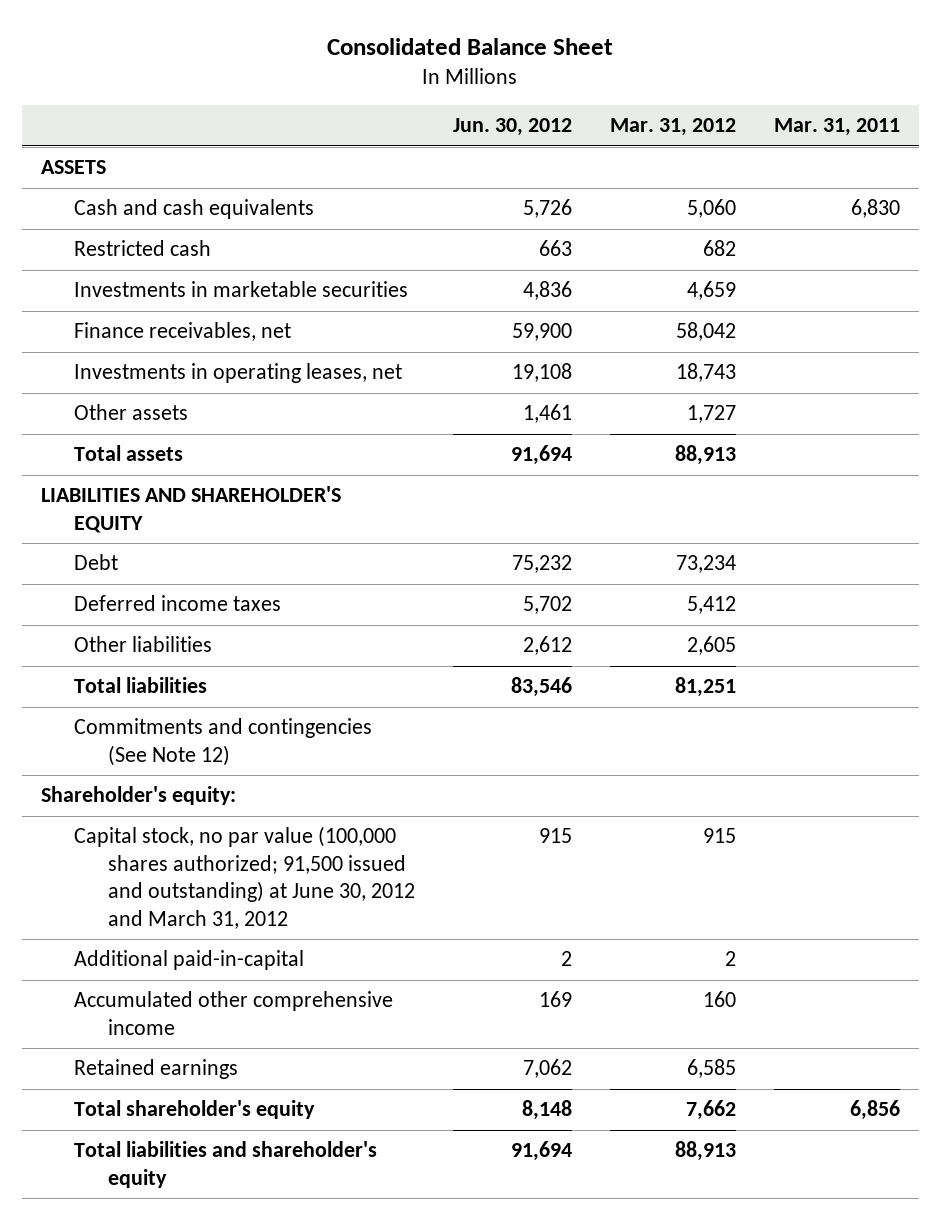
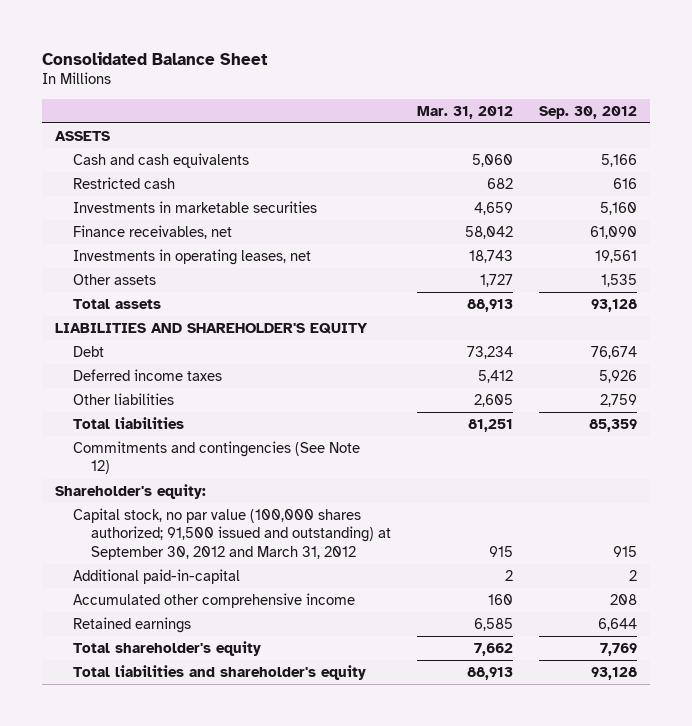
- | Jun. 30, 2012 | Mar. 31, 2012 | Mar. 31, 2011
+ | Mar. 31, 2012 | Sep. 30, 2012
- Capital stock, no par value (100,000 shares authorized; 91,500 issued and outstanding) at June 30, 2012 and March 31, 2012 | 915 | 915 |
+ Capital stock, no par value (100,000 shares authorized; 91,500 issued and outstanding) at September 30, 2012 and March 31, 2012 | 915 | 915

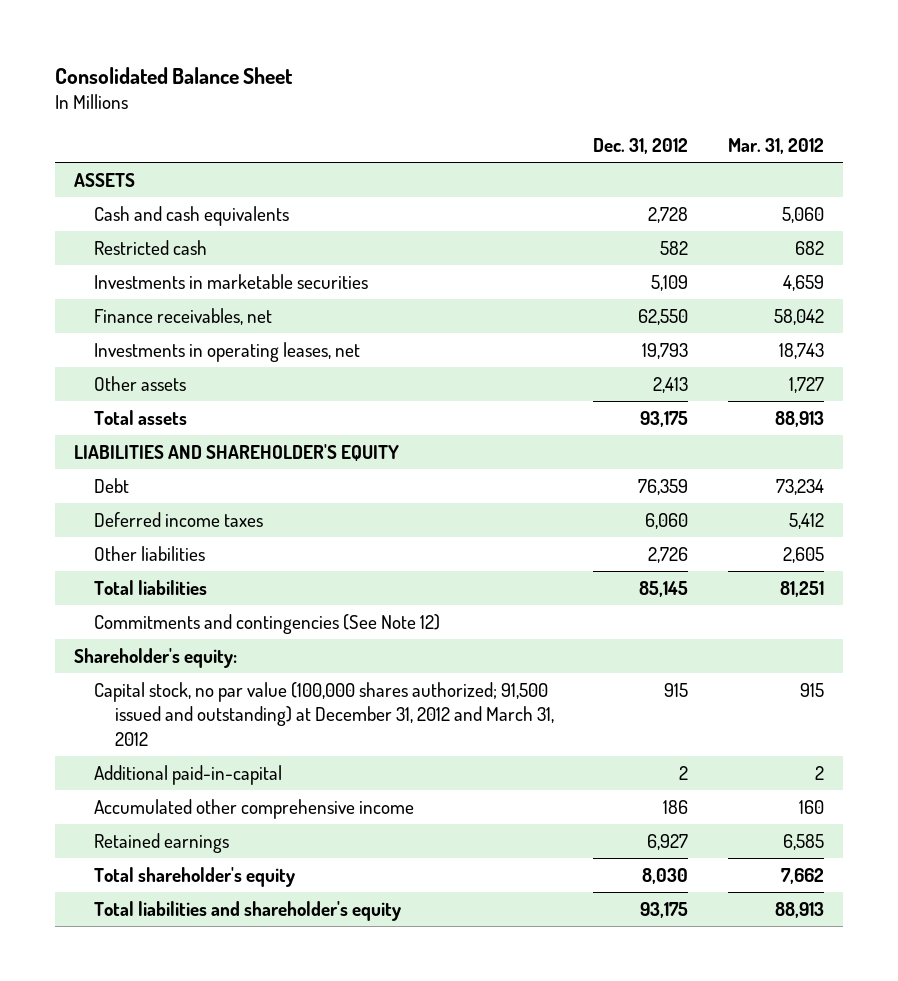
- | Mar. 31, 2012 | Sep. 30, 2012
+ | Dec. 31, 2012 | Mar. 31, 2012
- Capital stock, no par value (100,000 shares authorized; 91,500 issued and outstanding) at September 30, 2012 and March 31, 2012 | 915 | 915
+ Capital stock, no par value (100,000 shares authorized; 91,500 issued and outstanding) at December 31, 2012 and March 31, 2012 | 915 | 915

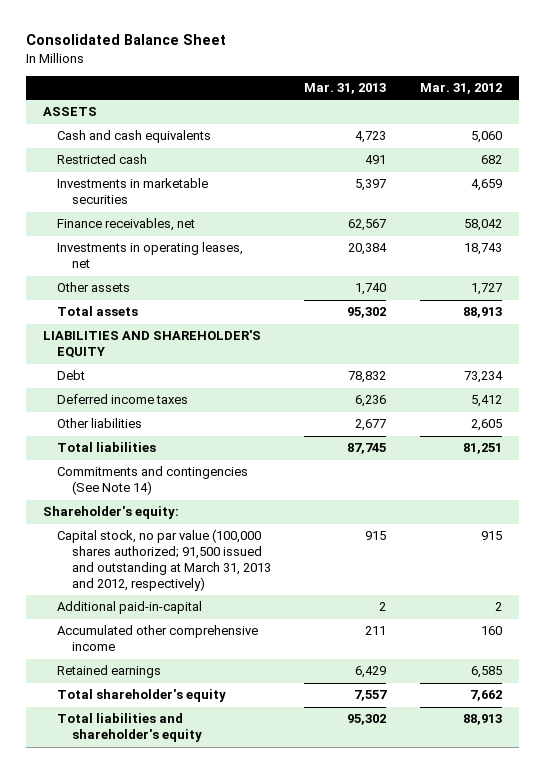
- | Dec. 31, 2012 | Mar. 31, 2012
+ | Mar. 31, 2013 | Mar. 31, 2012
- Commitments and contingencies (See Note 12)
+ Commitments and contingencies (See Note 14)
- Capital stock, no par value (100,000 shares authorized; 91,500 issued and outstanding) at December 31, 2012 and March 31, 2012 | 915 | 915
+ Capital stock, no par value (100,000 shares authorized; 91,500 issued and outstanding at March 31, 2013 and 2012, respectively) | 915 | 915

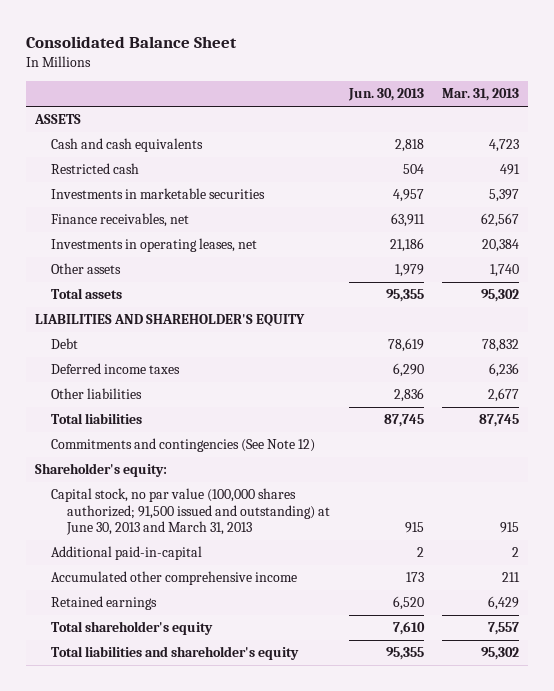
- | Mar. 31, 2013 | Mar. 31, 2012
+ | Jun. 30, 2013 | Mar. 31, 2013
- Commitments and contingencies (See Note 14)
+ Commitments and contingencies (See Note 12)
- Capital stock, no par value (100,000 shares authorized; 91,500 issued and outstanding at March 31, 2013 and 2012, respectively) | 915 | 915
+ Capital stock, no par value (100,000 shares authorized; 91,500 issued and outstanding) at June 30, 2013 and March 31, 2013 | 915 | 915

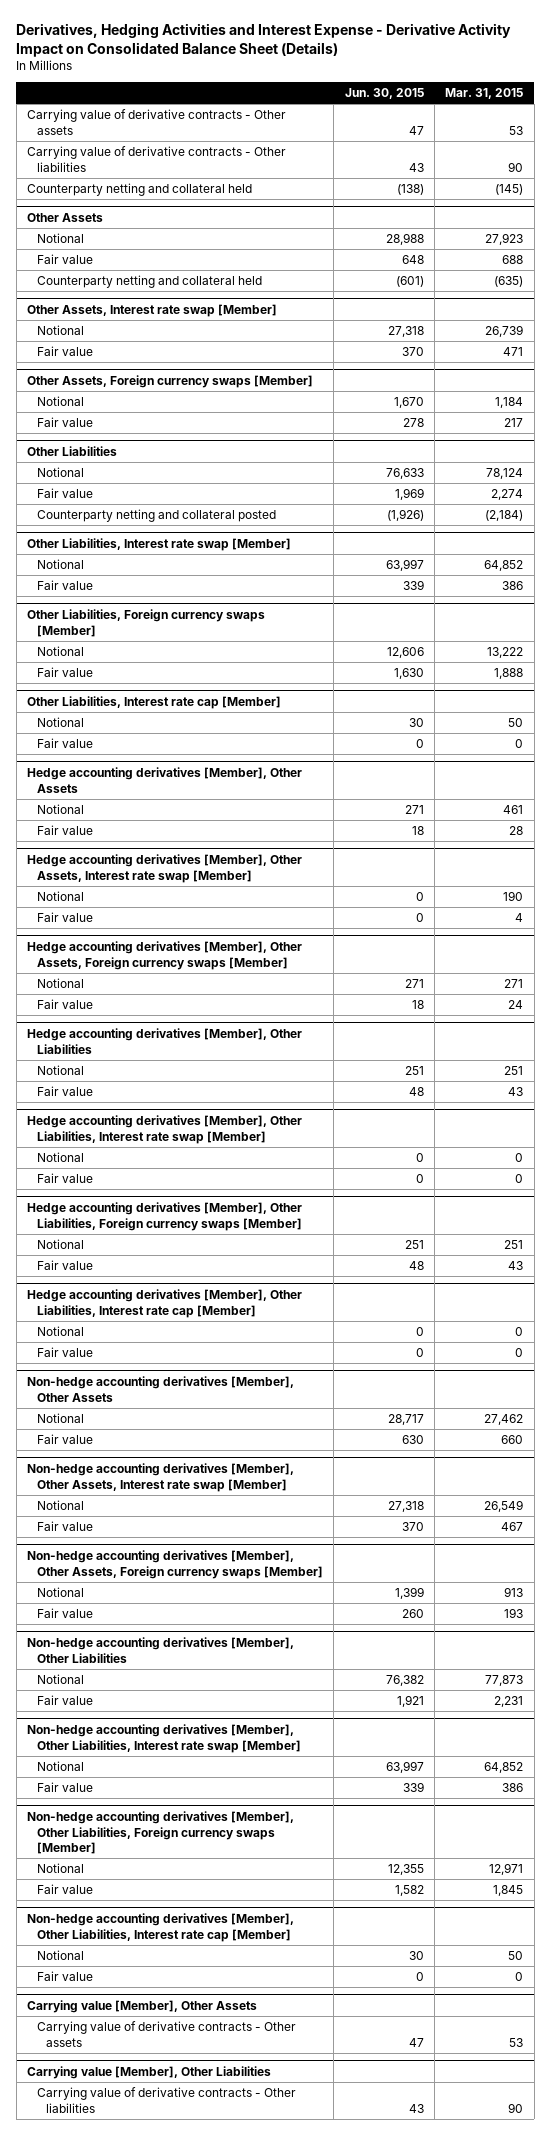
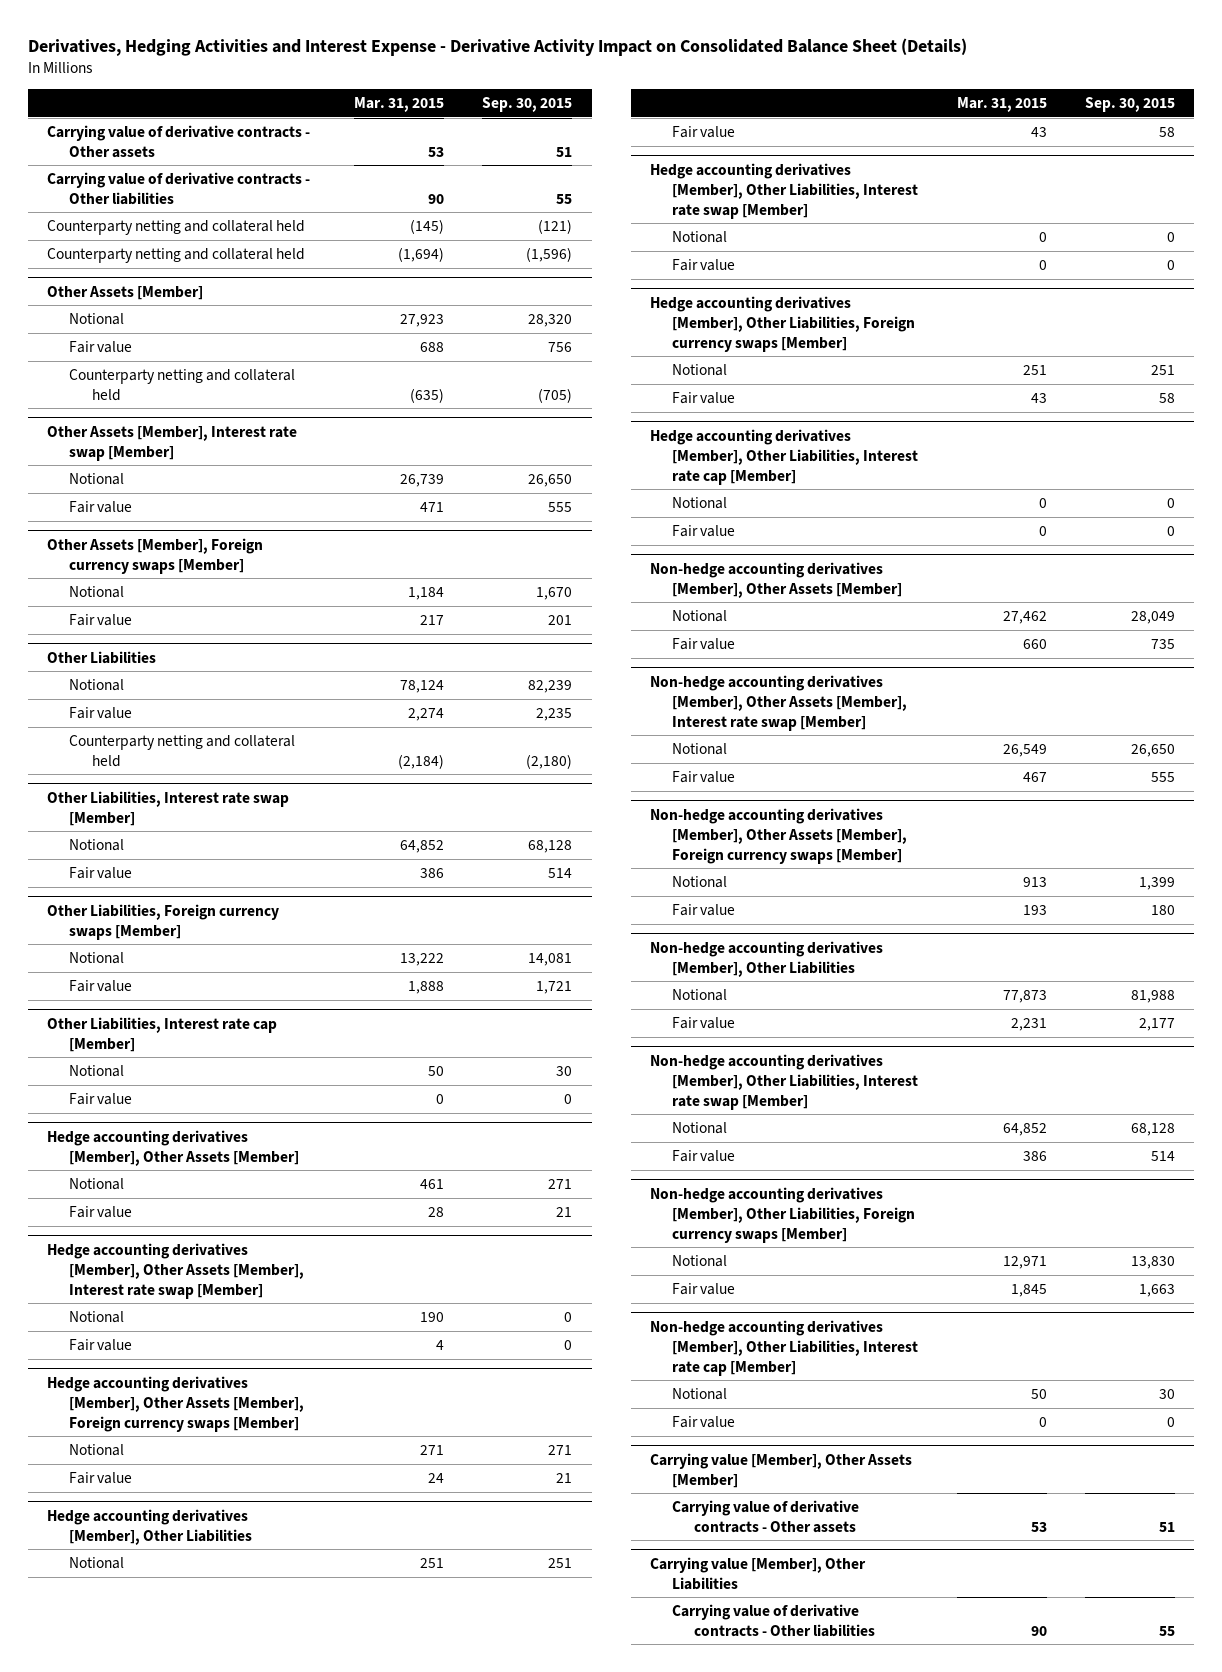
- | Jun. 30, 2015 | Mar. 31, 2015
+ | Mar. 31, 2015 | Sep. 30, 2015
- Other Assets
+ Counterparty netting and collateral held | (1,694) | (1,596)
+ Other Assets [Member]
- Other Assets, Interest rate swap [Member]
+ Other Assets [Member], Interest rate swap [Member]
- Other Assets, Foreign currency swaps [Member]
+ Other Assets [Member], Foreign currency swaps [Member]
@ Other Liabilities
- Counterparty netting and collateral posted | (1,926) | (2,184)
+ Counterparty netting and collateral held | (2,184) | (2,180)
- Hedge accounting derivatives [Member], Other Assets
+ Hedge accounting derivatives [Member], Other Assets [Member]
- Hedge accounting derivatives [Member], Other Assets, Interest rate swap [Member]
+ Hedge accounting derivatives [Member], Other Assets [Member], Interest rate swap [Member]
- Hedge accounting derivatives [Member], Other Assets, Foreign currency swaps [Member]
+ Hedge accounting derivatives [Member], Other Assets [Member], Foreign currency swaps [Member]
- Non-hedge accounting derivatives [Member], Other Assets
+ Non-hedge accounting derivatives [Member], Other Assets [Member]
- Non-hedge accounting derivatives [Member], Other Assets, Interest rate swap [Member]
+ Non-hedge accounting derivatives [Member], Other Assets [Member], Interest rate swap [Member]
- Non-hedge accounting derivatives [Member], Other Assets, Foreign currency swaps [Member]
+ Non-hedge accounting derivatives [Member], Other Assets [Member], Foreign currency swaps [Member]
- Carrying value [Member], Other Assets
+ Carrying value [Member], Other Assets [Member]

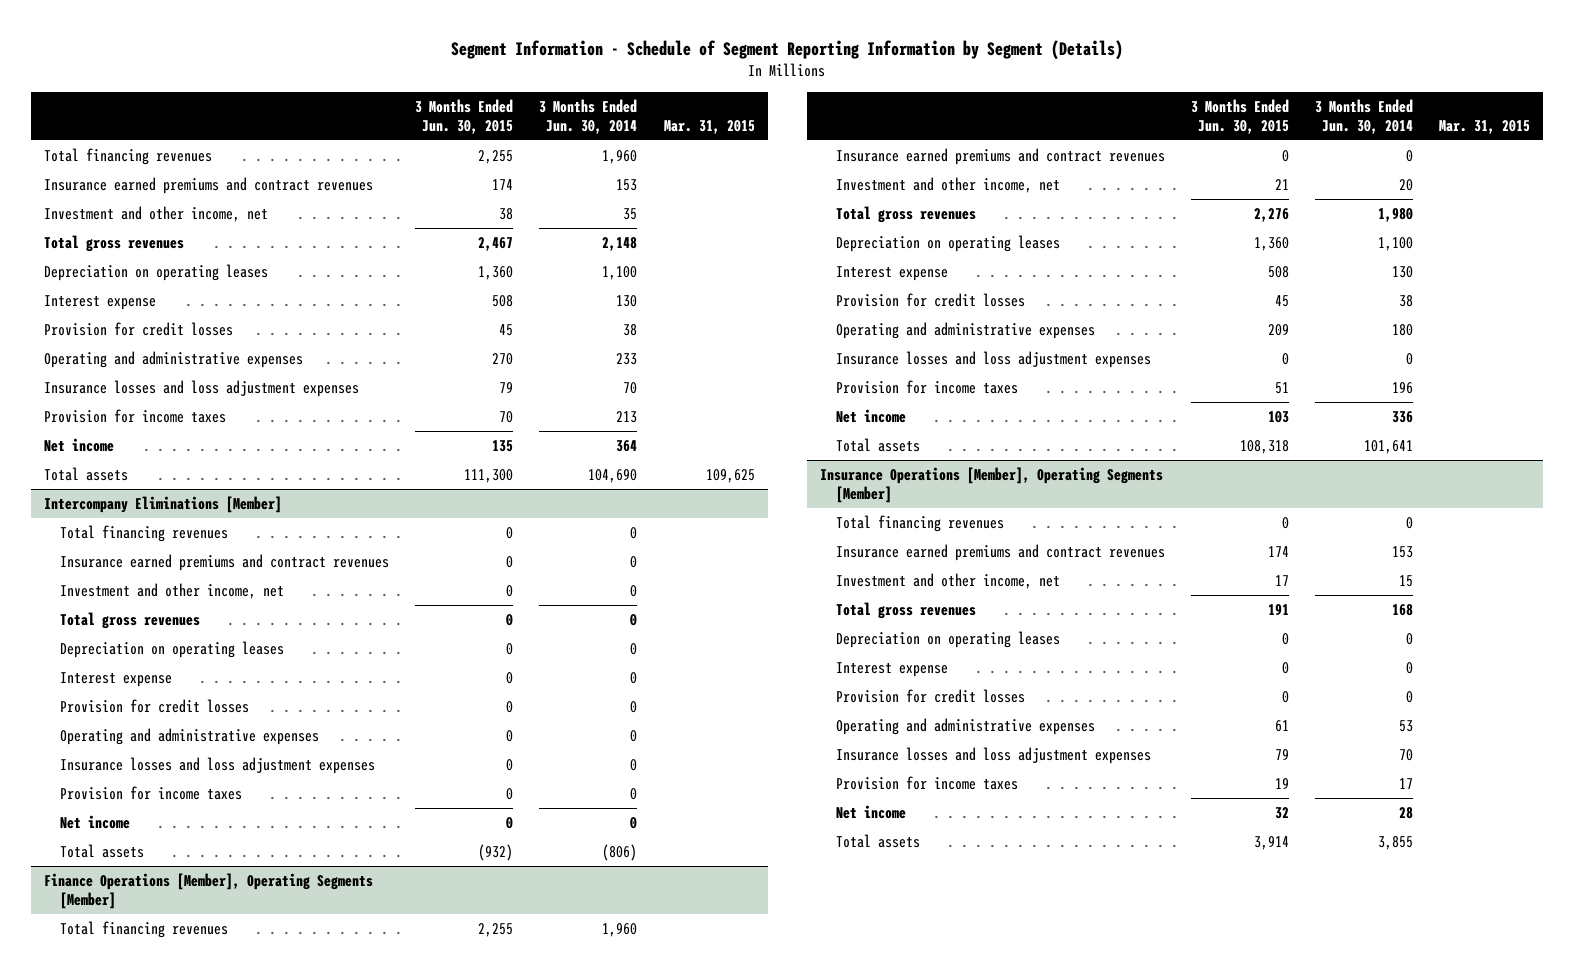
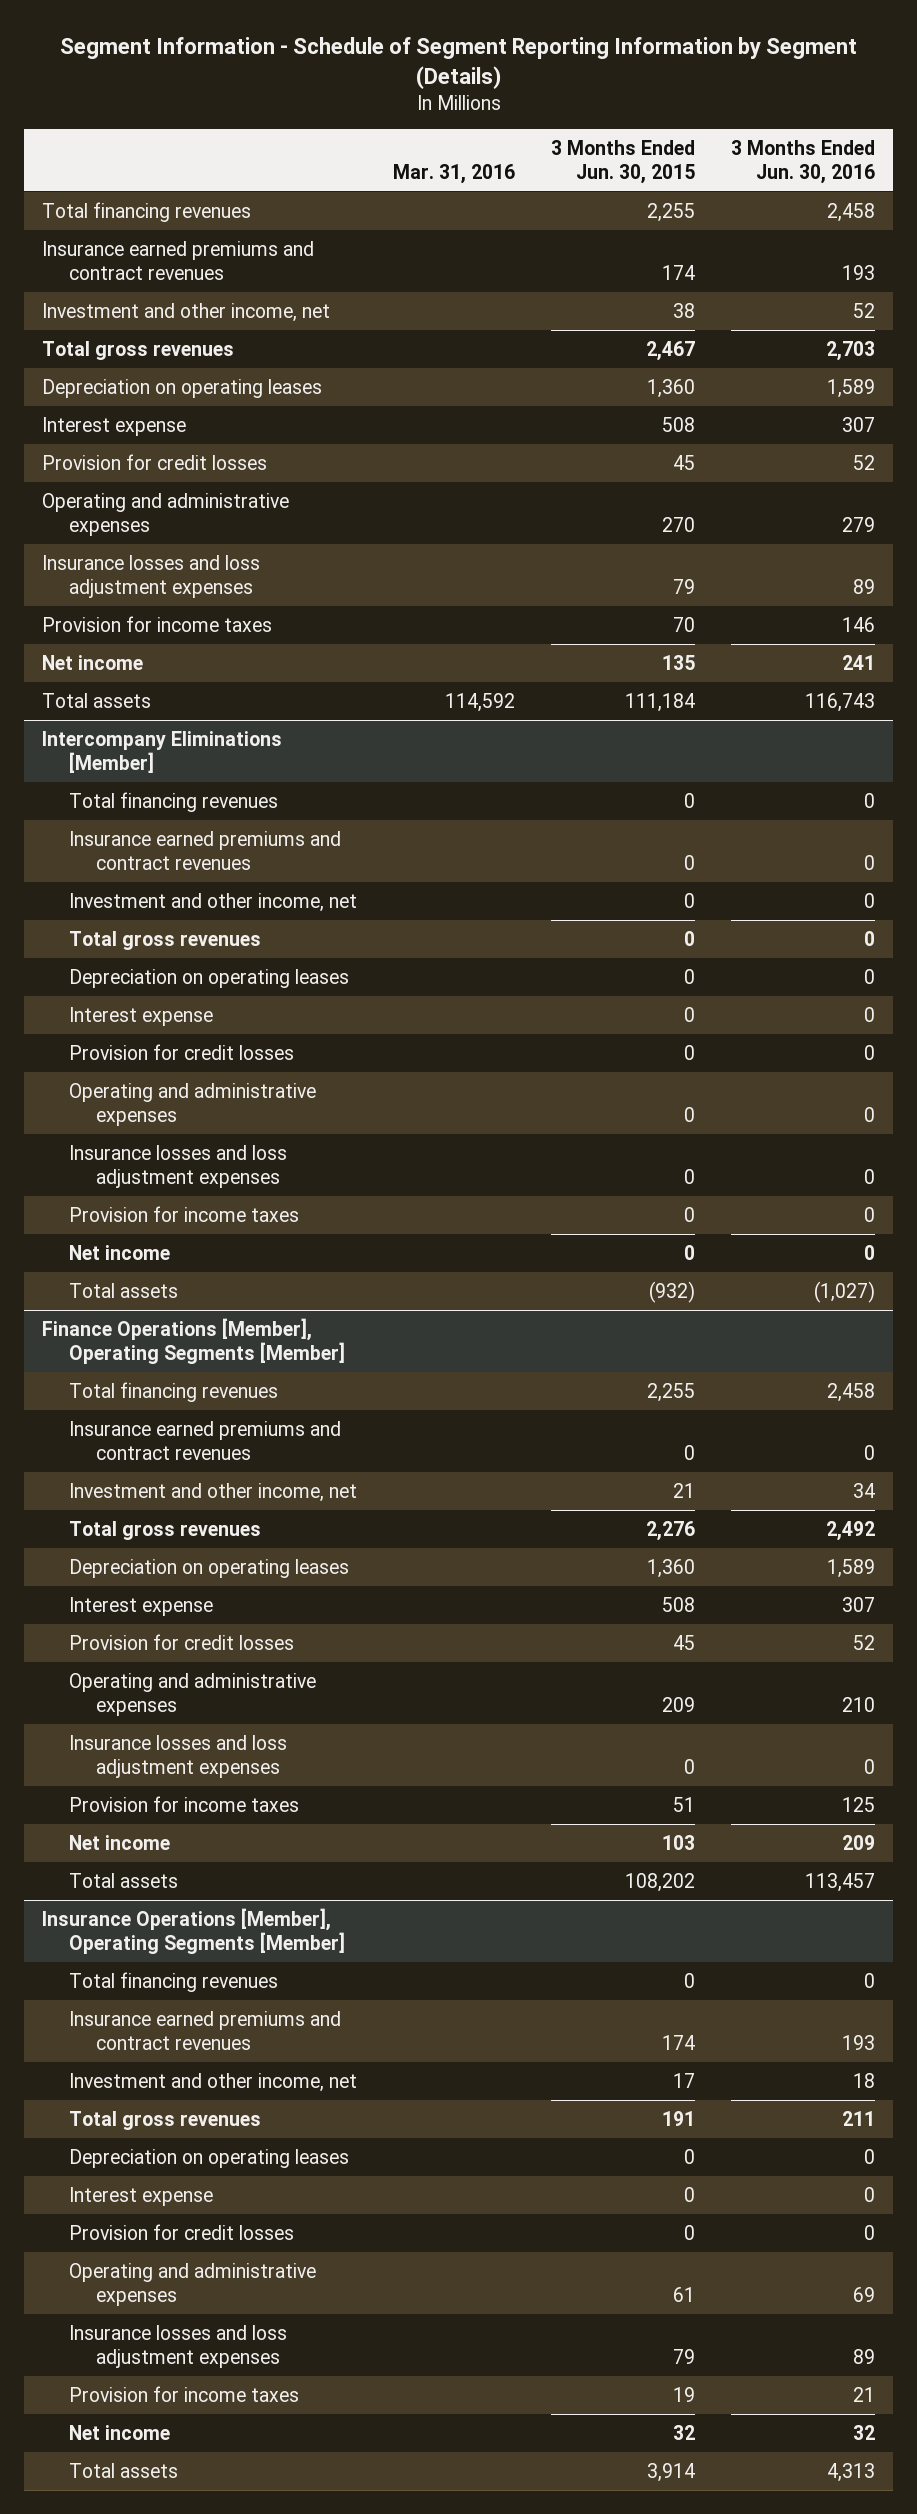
- | 3 Months Ended Jun. 30, 2015 | 3 Months Ended Jun. 30, 2014 | Mar. 31, 2015
+ | Mar. 31, 2016 | 3 Months Ended Jun. 30, 2015 | 3 Months Ended Jun. 30, 2016
- Total assets | 111,300 | 104,690 | 109,625
+ Total assets | 114,592 | 111,184 | 116,743
@ Finance Operations [Member], Operating Segments [Member]
- Total assets | 108,318 | 101,641 |
+ Total assets | | 108,202 | 113,457

